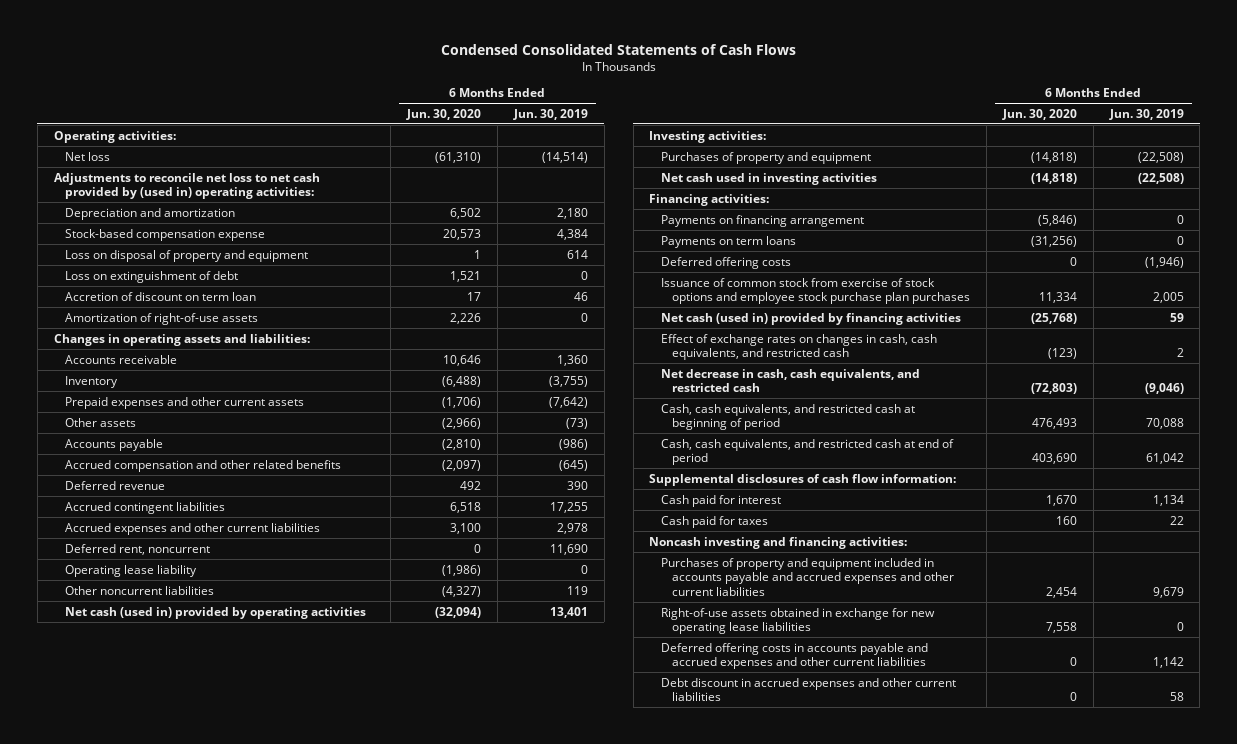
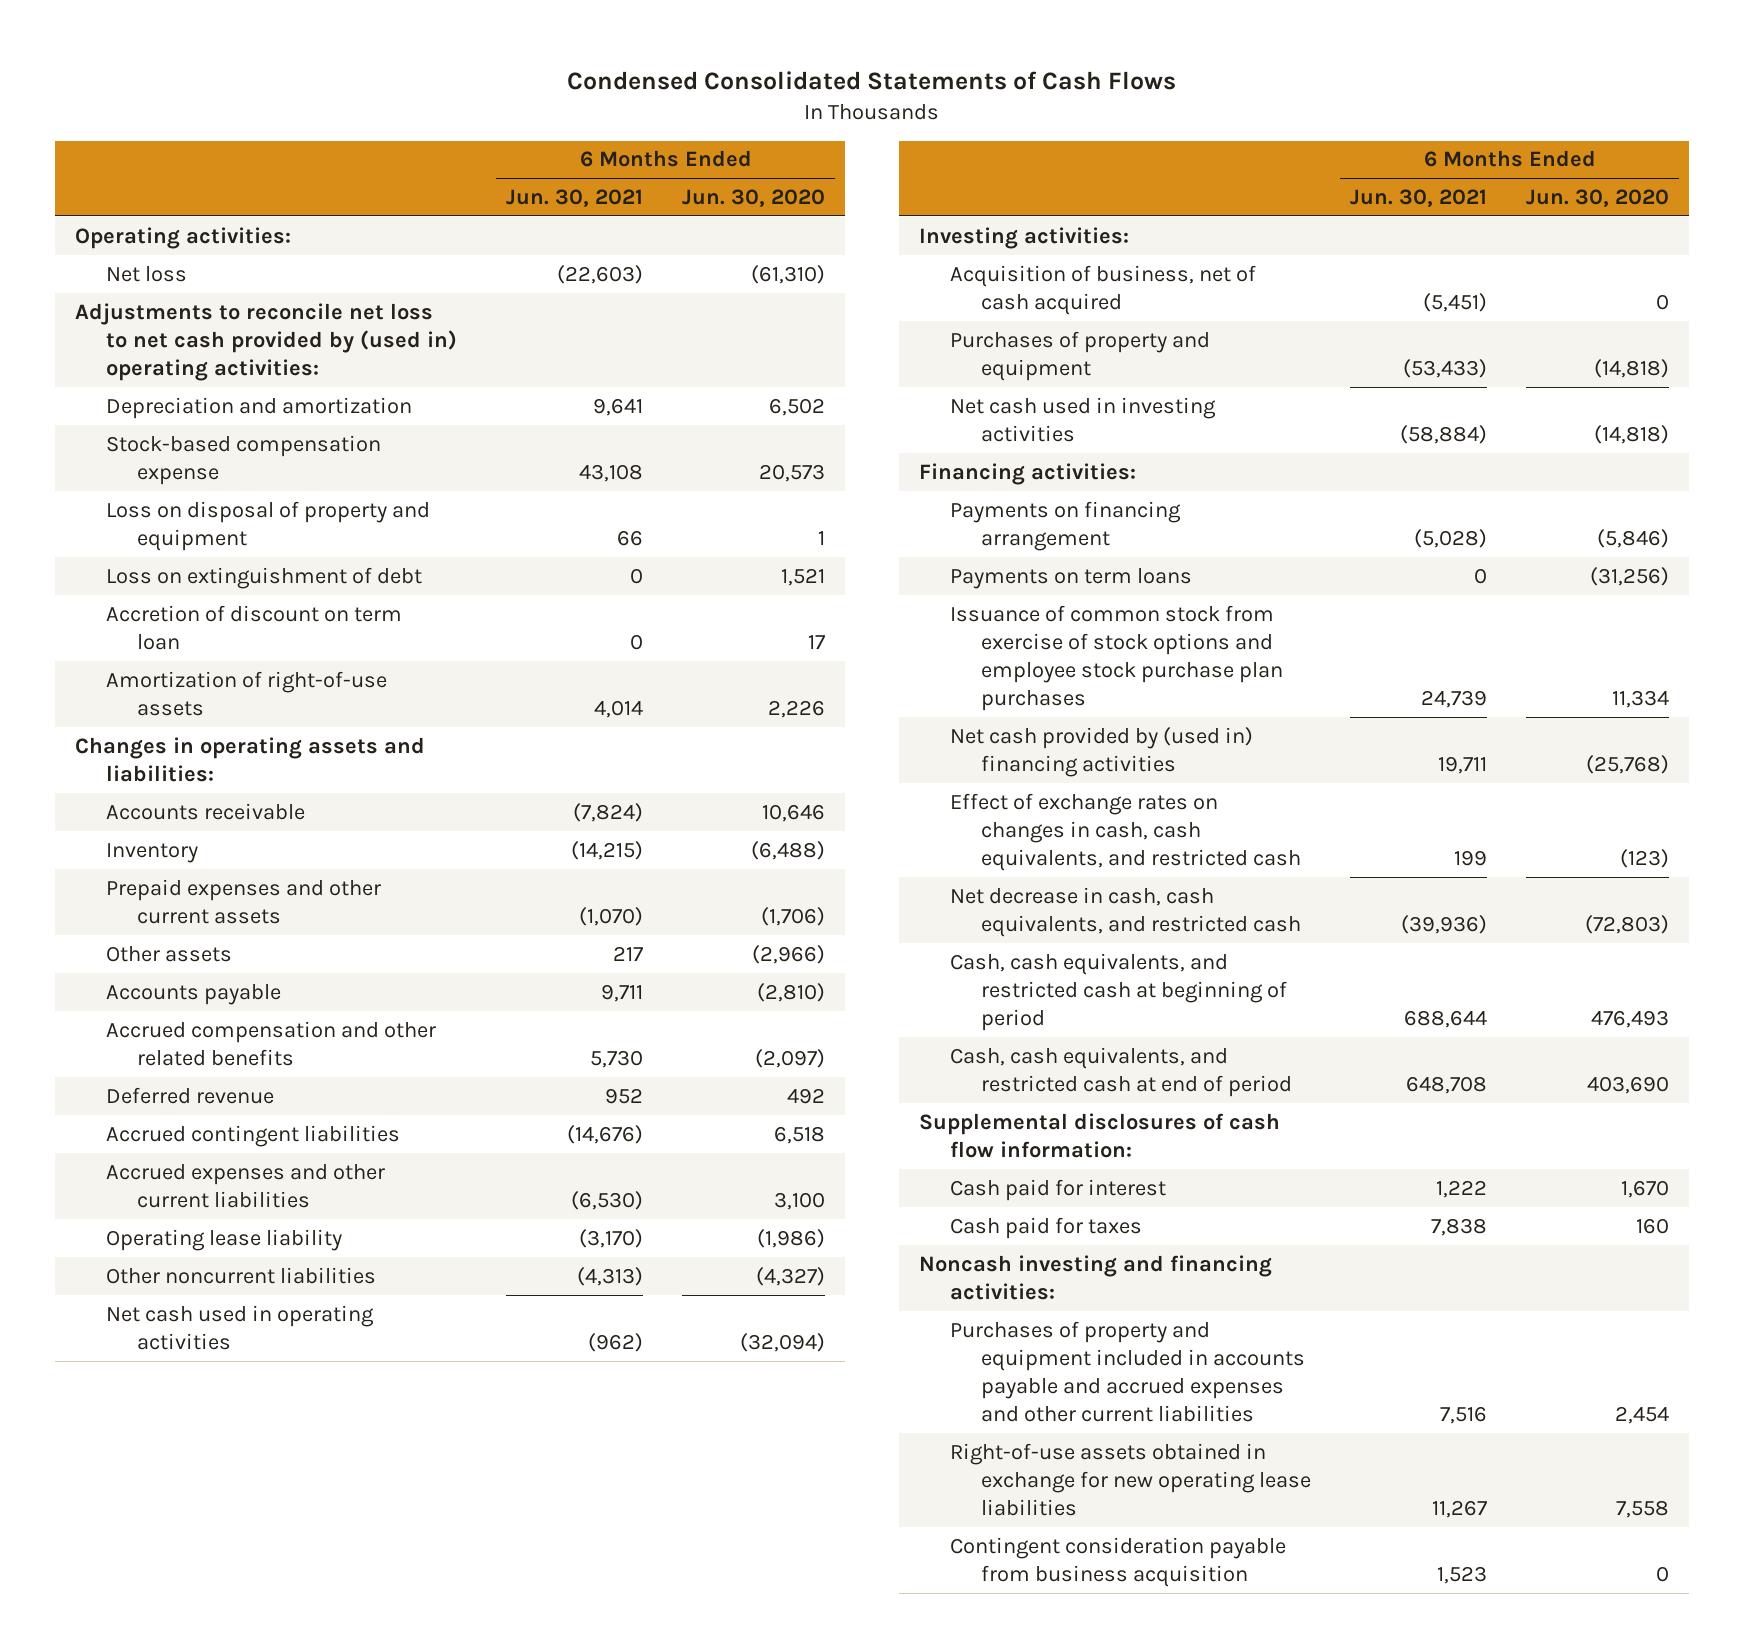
- | 6 Months Ended Jun. 30, 2020 | 6 Months Ended Jun. 30, 2019
+ | 6 Months Ended Jun. 30, 2021 | 6 Months Ended Jun. 30, 2020
- Deferred rent, noncurrent | 0 | 11,690
- Net cash (used in) provided by operating activities | (32,094) | 13,401
+ Net cash used in operating activities | (962) | (32,094)
+ Acquisition of business, net of cash acquired | (5,451) | 0
- Deferred offering costs | 0 | (1,946)
- Net cash (used in) provided by financing activities | (25,768) | 59
+ Net cash provided by (used in) financing activities | 19,711 | (25,768)
- Deferred offering costs in accounts payable and accrued expenses and other current liabilities | 0 | 1,142
- Debt discount in accrued expenses and other current liabilities | 0 | 58
+ Contingent consideration payable from business acquisition | 1,523 | 0

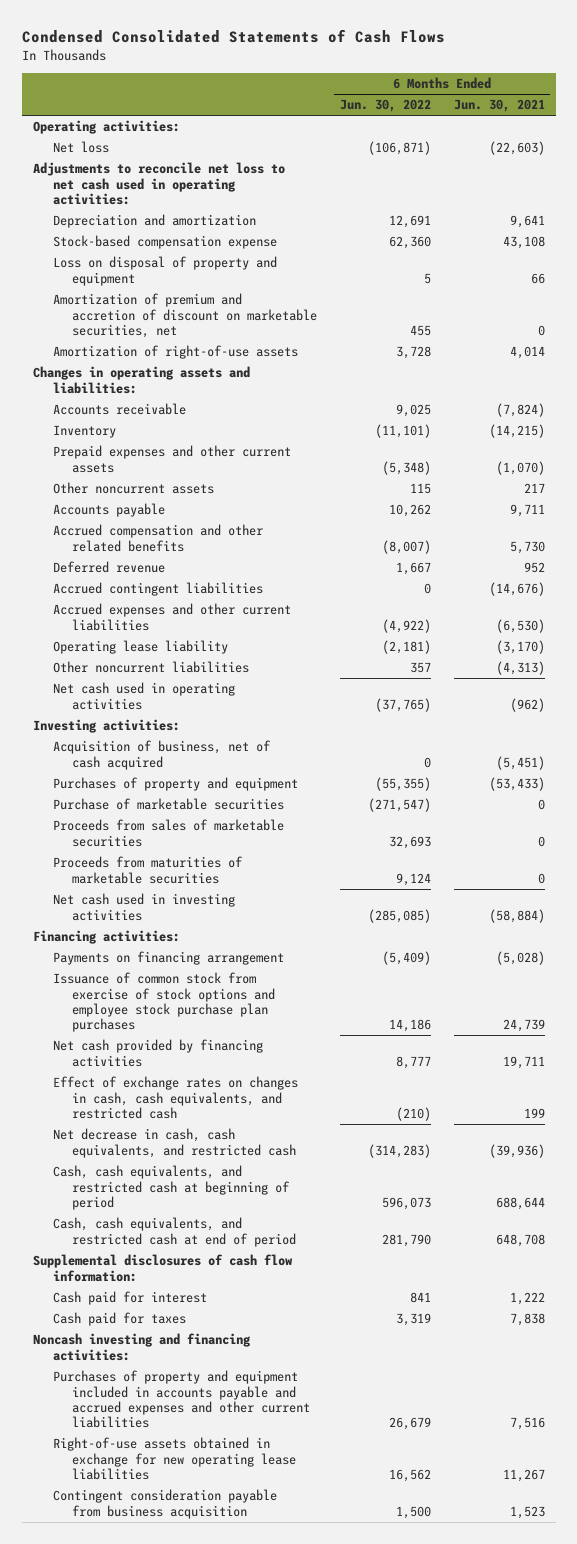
- | 6 Months Ended Jun. 30, 2021 | 6 Months Ended Jun. 30, 2020
+ | 6 Months Ended Jun. 30, 2022 | 6 Months Ended Jun. 30, 2021
- Adjustments to reconcile net loss to net cash provided by (used in) operating activities:
+ Adjustments to reconcile net loss to net cash used in operating activities:
- Loss on extinguishment of debt | 0 | 1,521
- Accretion of discount on term loan | 0 | 17
+ Amortization of premium and accretion of discount on marketable securities, net | 455 | 0
- Other assets | 217 | (2,966)
+ Other noncurrent assets | 115 | 217
+ Purchase of marketable securities | (271,547) | 0
+ Proceeds from sales of marketable securities | 32,693 | 0
+ Proceeds from maturities of marketable securities | 9,124 | 0
- Payments on term loans | 0 | (31,256)
- Net cash provided by (used in) financing activities | 19,711 | (25,768)
+ Net cash provided by financing activities | 8,777 | 19,711

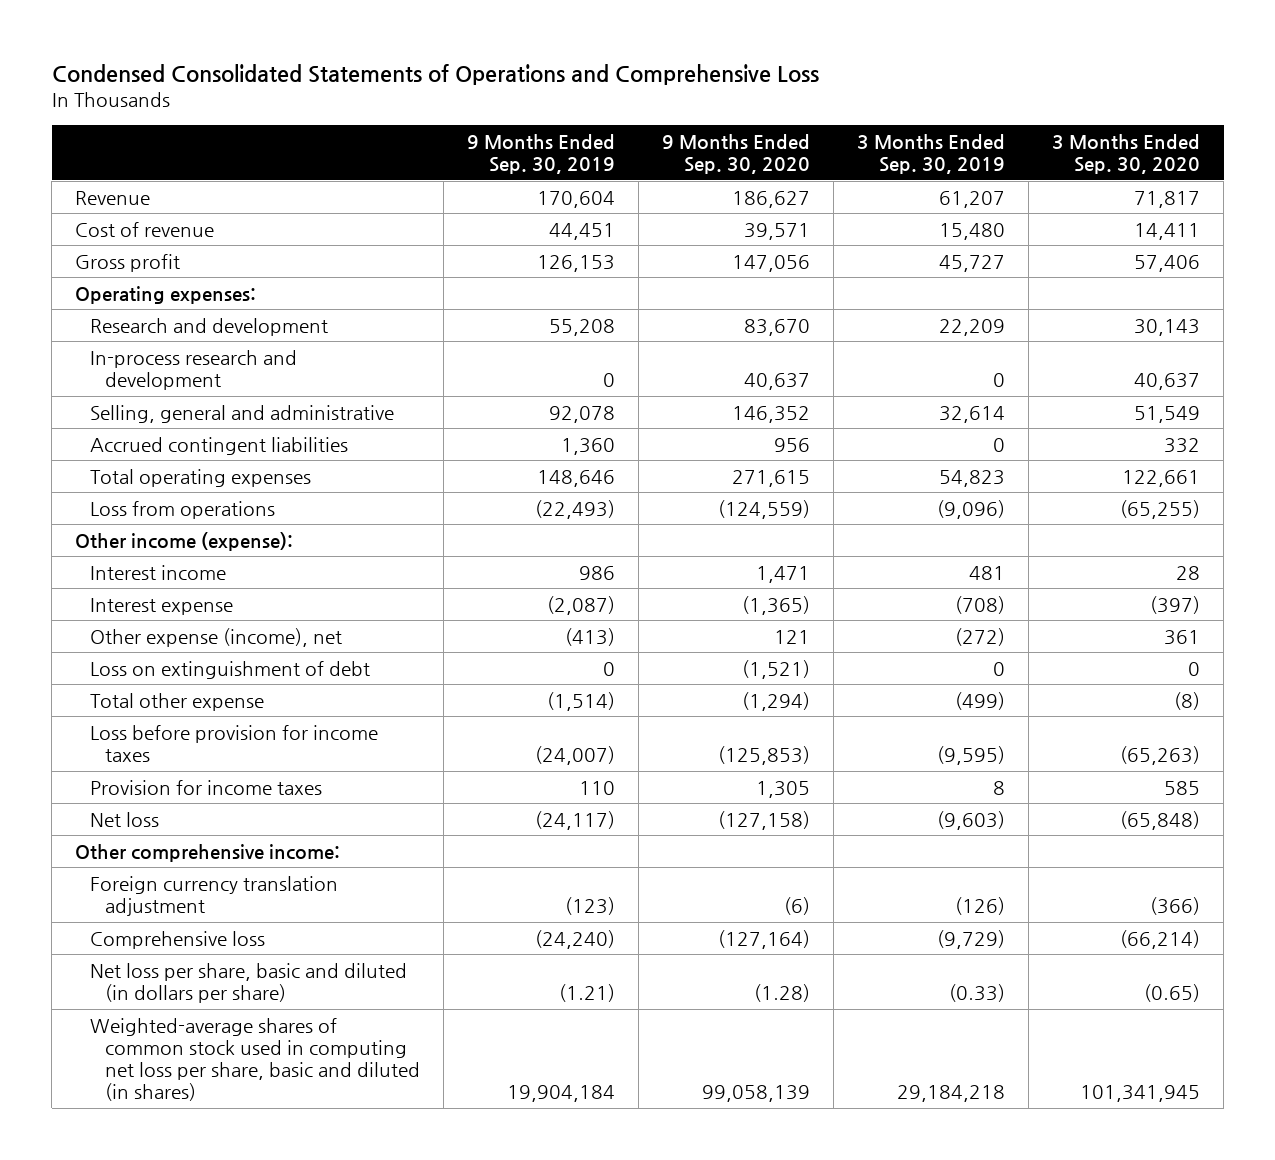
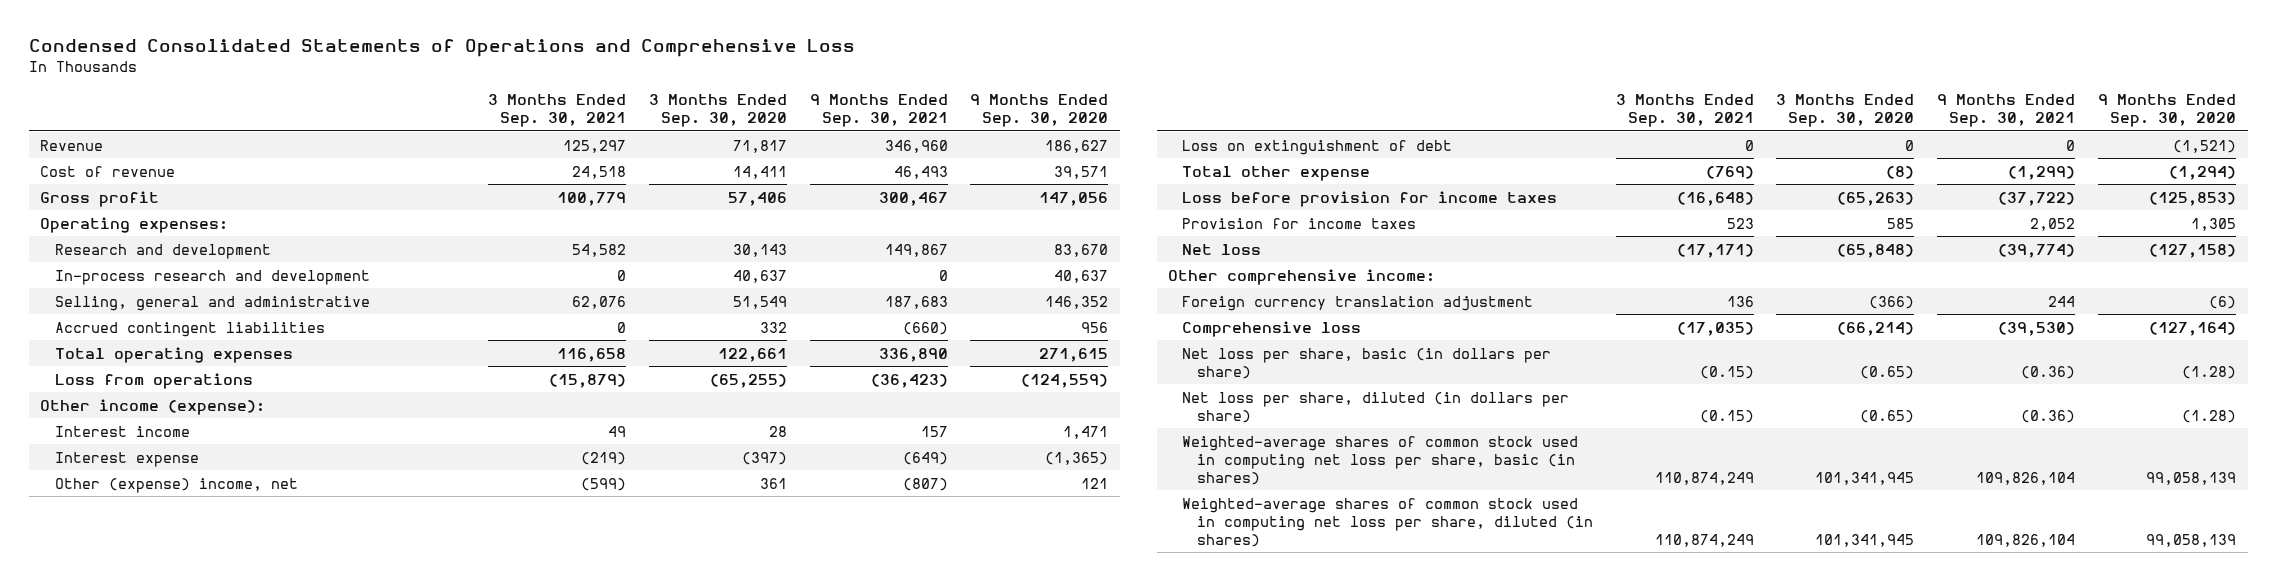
- | 9 Months Ended Sep. 30, 2019 | 9 Months Ended Sep. 30, 2020 | 3 Months Ended Sep. 30, 2019 | 3 Months Ended Sep. 30, 2020
+ | 3 Months Ended Sep. 30, 2021 | 3 Months Ended Sep. 30, 2020 | 9 Months Ended Sep. 30, 2021 | 9 Months Ended Sep. 30, 2020
- Other expense (income), net | (413) | 121 | (272) | 361
+ Other (expense) income, net | (599) | 361 | (807) | 121
- Net loss per share, basic and diluted (in dollars per share) | (1.21) | (1.28) | (0.33) | (0.65)
- Weighted-average shares of common stock used in computing net loss per share, basic and diluted (in shares) | 19,904,184 | 99,058,139 | 29,184,218 | 101,341,945
+ Net loss per share, basic (in dollars per share) | (0.15) | (0.65) | (0.36) | (1.28)
+ Net loss per share, diluted (in dollars per share) | (0.15) | (0.65) | (0.36) | (1.28)
+ Weighted-average shares of common stock used in computing net loss per share, basic (in shares) | 110,874,249 | 101,341,945 | 109,826,104 | 99,058,139
+ Weighted-average shares of common stock used in computing net loss per share, diluted (in shares) | 110,874,249 | 101,341,945 | 109,826,104 | 99,058,139

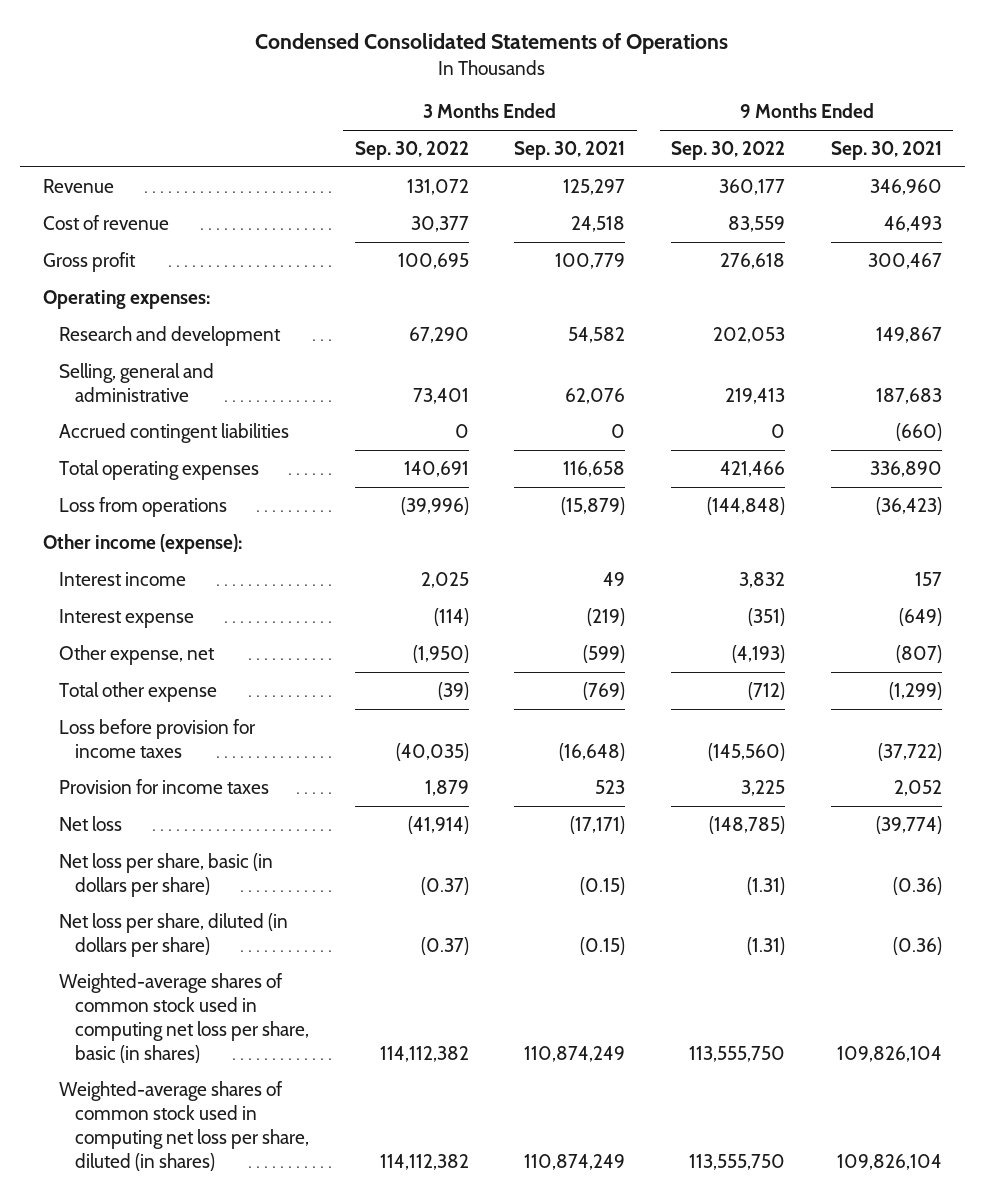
- Condensed Consolidated Statements of Operations and Comprehensive Loss
+ Condensed Consolidated Statements of Operations
- | 3 Months Ended Sep. 30, 2021 | 3 Months Ended Sep. 30, 2020 | 9 Months Ended Sep. 30, 2021 | 9 Months Ended Sep. 30, 2020
+ | 3 Months Ended Sep. 30, 2022 | 3 Months Ended Sep. 30, 2021 | 9 Months Ended Sep. 30, 2022 | 9 Months Ended Sep. 30, 2021
- In-process research and development | 0 | 40,637 | 0 | 40,637
- Other (expense) income, net | (599) | 361 | (807) | 121
- Loss on extinguishment of debt | 0 | 0 | 0 | (1,521)
+ Other expense, net | (1,950) | (599) | (4,193) | (807)
- Other comprehensive income:
- Foreign currency translation adjustment | 136 | (366) | 244 | (6)
- Comprehensive loss | (17,035) | (66,214) | (39,530) | (127,164)

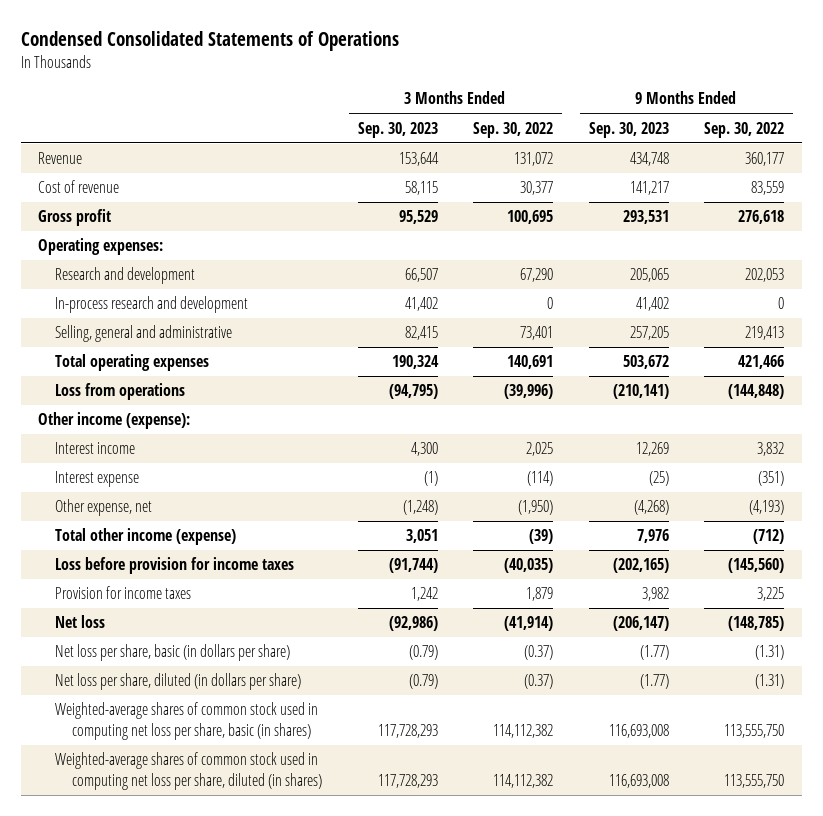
- | 3 Months Ended Sep. 30, 2022 | 3 Months Ended Sep. 30, 2021 | 9 Months Ended Sep. 30, 2022 | 9 Months Ended Sep. 30, 2021
+ | 3 Months Ended Sep. 30, 2023 | 3 Months Ended Sep. 30, 2022 | 9 Months Ended Sep. 30, 2023 | 9 Months Ended Sep. 30, 2022
+ In-process research and development | 41,402 | 0 | 41,402 | 0
- Accrued contingent liabilities | 0 | 0 | 0 | (660)
- Total other expense | (39) | (769) | (712) | (1,299)
+ Total other income (expense) | 3,051 | (39) | 7,976 | (712)

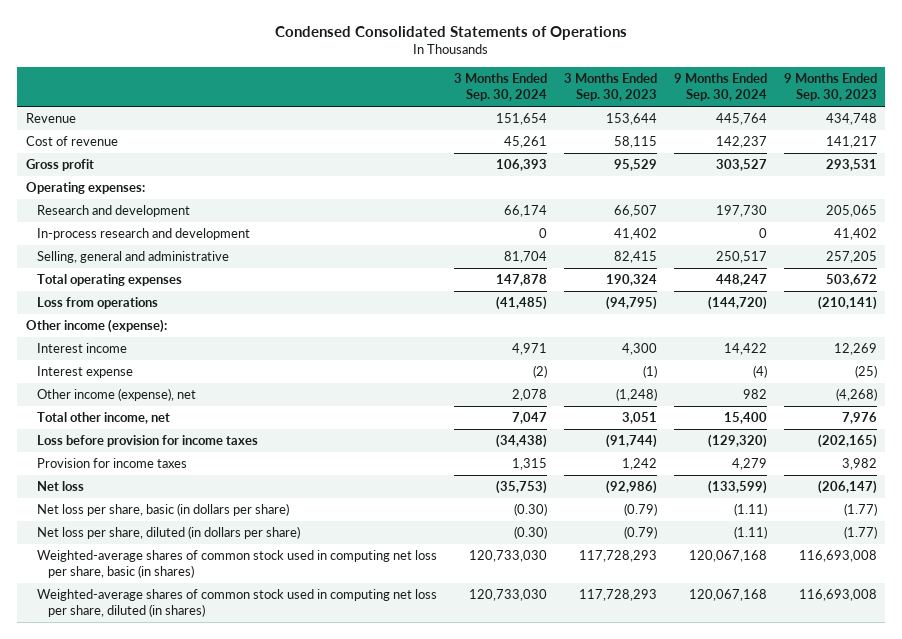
- | 3 Months Ended Sep. 30, 2023 | 3 Months Ended Sep. 30, 2022 | 9 Months Ended Sep. 30, 2023 | 9 Months Ended Sep. 30, 2022
+ | 3 Months Ended Sep. 30, 2024 | 3 Months Ended Sep. 30, 2023 | 9 Months Ended Sep. 30, 2024 | 9 Months Ended Sep. 30, 2023
- Other expense, net | (1,248) | (1,950) | (4,268) | (4,193)
- Total other income (expense) | 3,051 | (39) | 7,976 | (712)
+ Other income (expense), net | 2,078 | (1,248) | 982 | (4,268)
+ Total other income, net | 7,047 | 3,051 | 15,400 | 7,976

